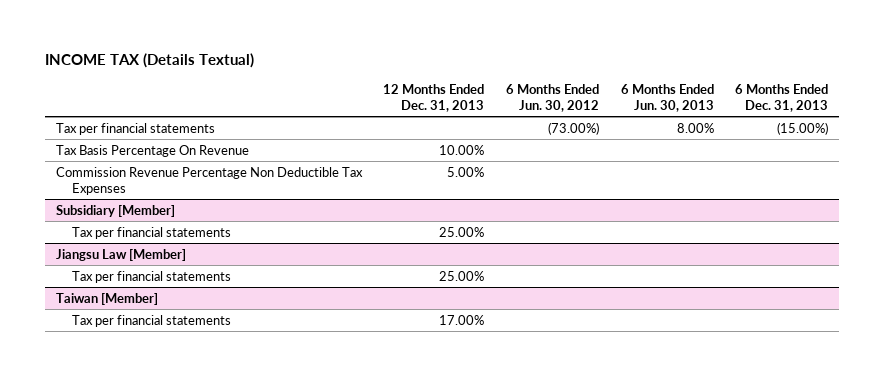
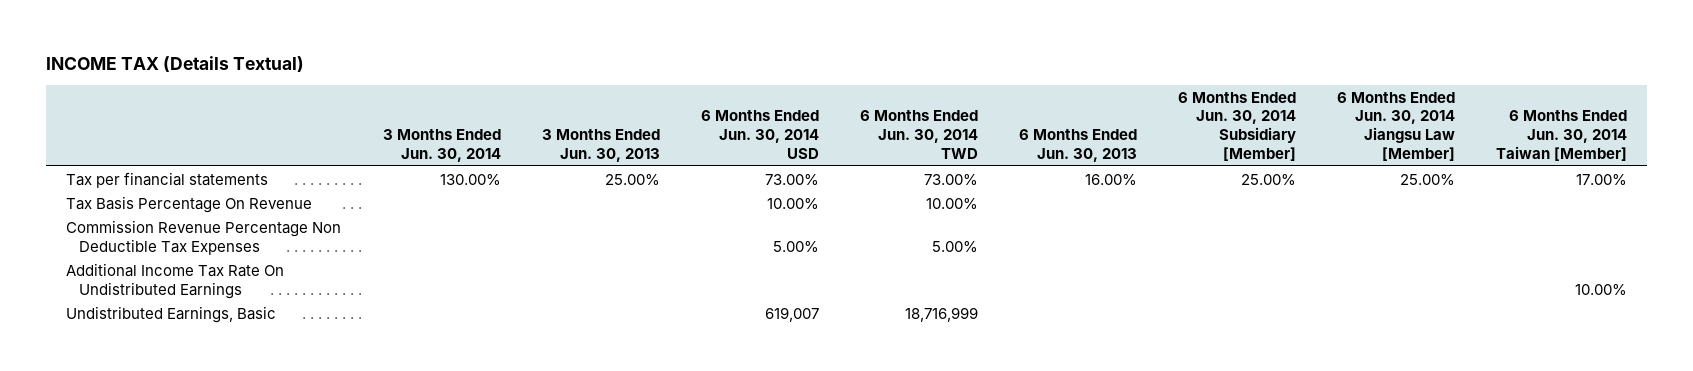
- | 12 Months Ended Dec. 31, 2013 | 6 Months Ended Jun. 30, 2012 | 6 Months Ended Jun. 30, 2013 | 6 Months Ended Dec. 31, 2013
+ | 3 Months Ended Jun. 30, 2014 | 3 Months Ended Jun. 30, 2013 | 6 Months Ended Jun. 30, 2014 USD | 6 Months Ended Jun. 30, 2014 TWD | 6 Months Ended Jun. 30, 2013 | 6 Months Ended Jun. 30, 2014 Subsidiary [Member] | 6 Months Ended Jun. 30, 2014 Jiangsu Law [Member] | 6 Months Ended Jun. 30, 2014 Taiwan [Member]
- Tax per financial statements | | (73.00%) | 8.00% | (15.00%)
+ Tax per financial statements | 130.00% | 25.00% | 73.00% | 73.00% | 16.00% | 25.00% | 25.00% | 17.00%
- Subsidiary [Member]
- Tax per financial statements | 25.00% | | |
- Jiangsu Law [Member]
- Tax per financial statements | 25.00% | | |
- Taiwan [Member]
- Tax per financial statements | 17.00% | | |
+ Additional Income Tax Rate On Undistributed Earnings | | | | | | | | 10.00%
+ Undistributed Earnings, Basic | | | 619,007 | 18,716,999 | | | |

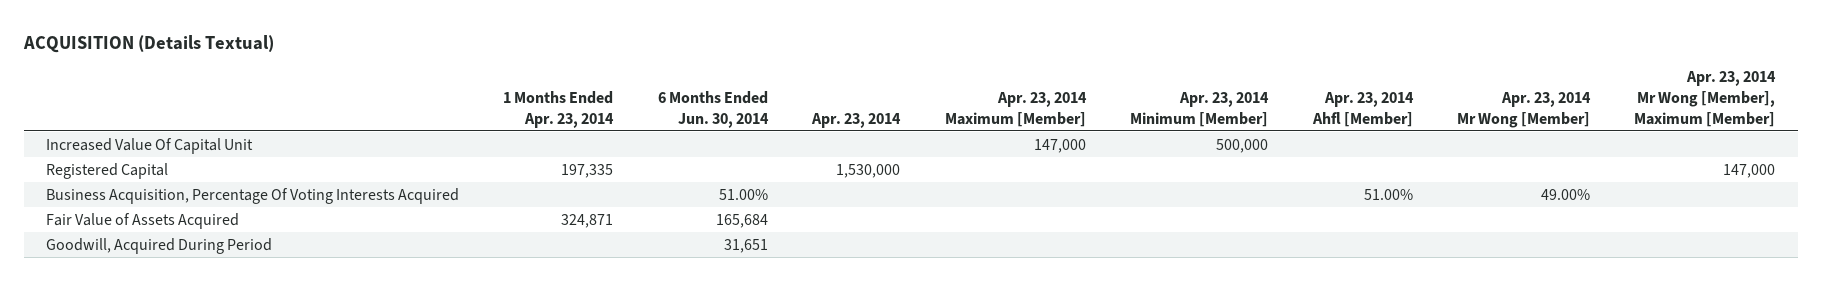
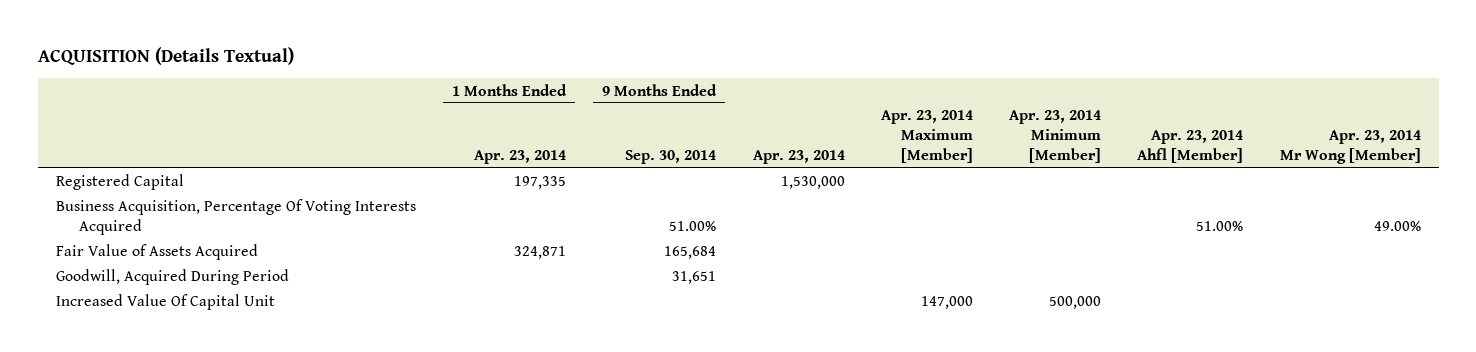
- | 1 Months Ended Apr. 23, 2014 | 6 Months Ended Jun. 30, 2014 | Apr. 23, 2014 | Apr. 23, 2014 Maximum [Member] | Apr. 23, 2014 Minimum [Member] | Apr. 23, 2014 Ahfl [Member] | Apr. 23, 2014 Mr Wong [Member] | Apr. 23, 2014 Mr Wong [Member], Maximum [Member]
+ | 1 Months Ended Apr. 23, 2014 | 9 Months Ended Sep. 30, 2014 | Apr. 23, 2014 | Apr. 23, 2014 Maximum [Member] | Apr. 23, 2014 Minimum [Member] | Apr. 23, 2014 Ahfl [Member] | Apr. 23, 2014 Mr Wong [Member]
moved down: Increased Value Of Capital Unit | | | | 147,000 | 500,000 | |

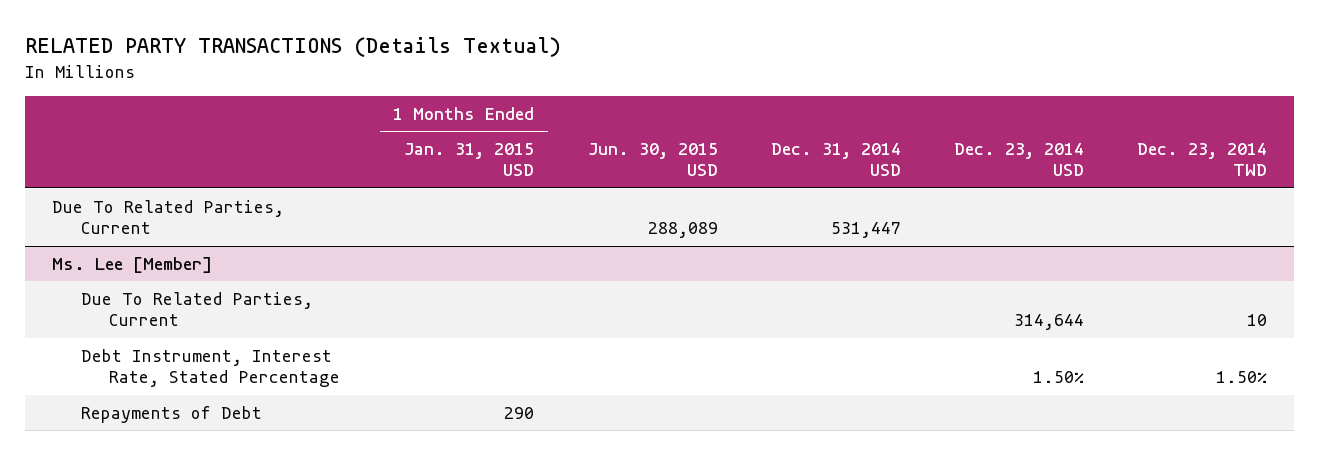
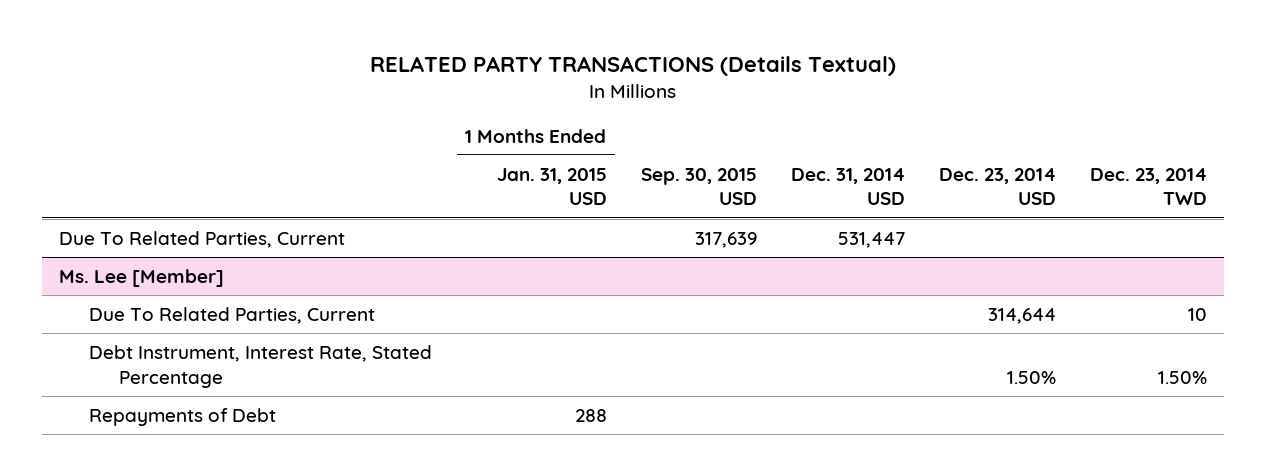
- | 1 Months Ended Jan. 31, 2015 USD | Jun. 30, 2015 USD | Dec. 31, 2014 USD | Dec. 23, 2014 USD | Dec. 23, 2014 TWD
+ | 1 Months Ended Jan. 31, 2015 USD | Sep. 30, 2015 USD | Dec. 31, 2014 USD | Dec. 23, 2014 USD | Dec. 23, 2014 TWD
@ Ms. Lee [Member]
- Repayments of Debt | 290 | | | |
+ Repayments of Debt | 288 | | | |

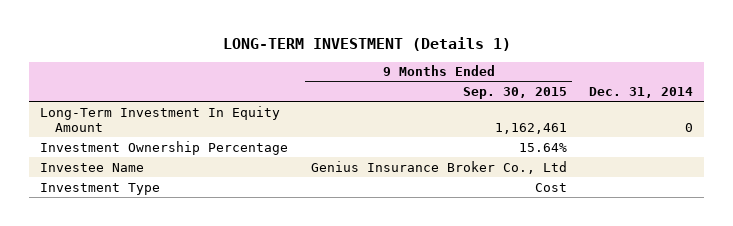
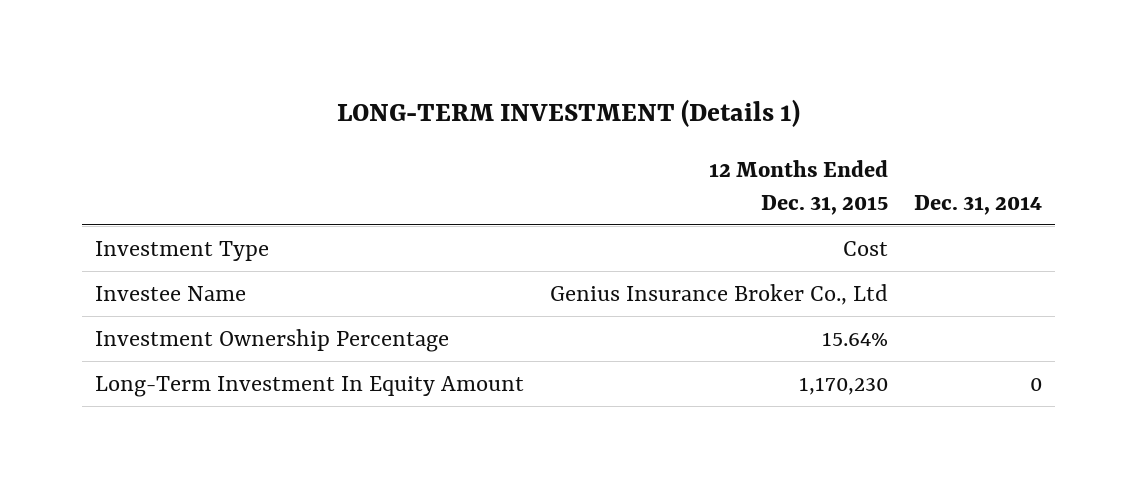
- | 9 Months Ended Sep. 30, 2015 | Dec. 31, 2014
+ | 12 Months Ended Dec. 31, 2015 | Dec. 31, 2014
moved down: Investee Name | Genius Insurance Broker Co., Ltd |
moved down: Investment Ownership Percentage | 15.64% |
moved down: Long-Term Investment In Equity Amount | 1,170,230 | 0

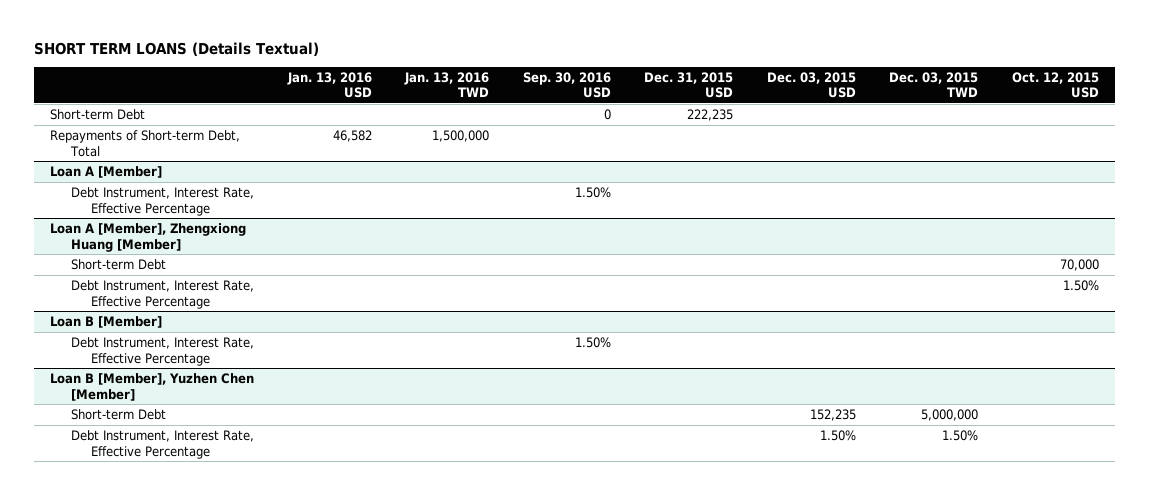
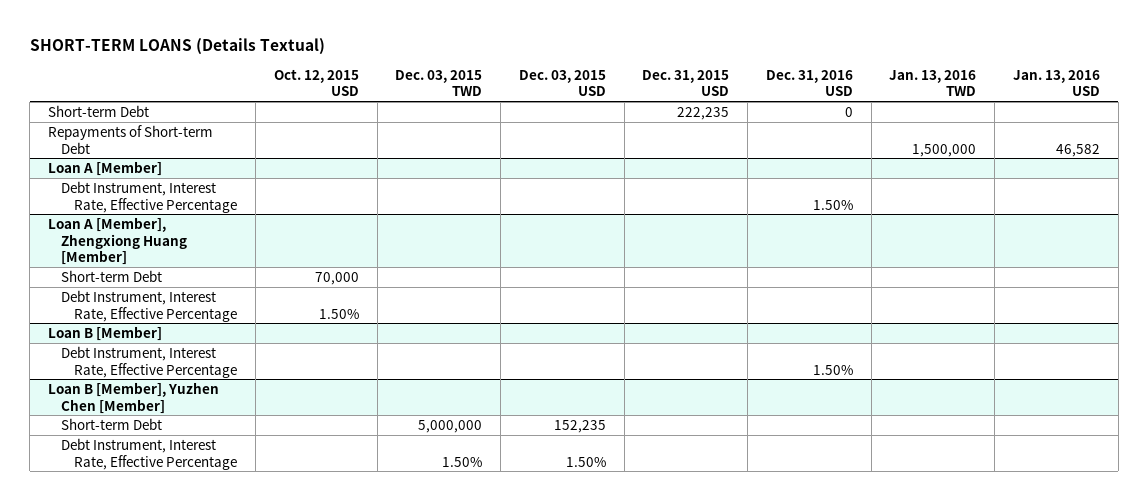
- SHORT TERM LOANS (Details Textual)
+ SHORT-TERM LOANS (Details Textual)
- | Jan. 13, 2016 USD | Jan. 13, 2016 TWD | Sep. 30, 2016 USD | Dec. 31, 2015 USD | Dec. 03, 2015 USD | Dec. 03, 2015 TWD | Oct. 12, 2015 USD
+ | Oct. 12, 2015 USD | Dec. 03, 2015 TWD | Dec. 03, 2015 USD | Dec. 31, 2015 USD | Dec. 31, 2016 USD | Jan. 13, 2016 TWD | Jan. 13, 2016 USD
- Repayments of Short-term Debt, Total | 46,582 | 1,500,000 | | | | |
+ Repayments of Short-term Debt | | | | | | 1,500,000 | 46,582

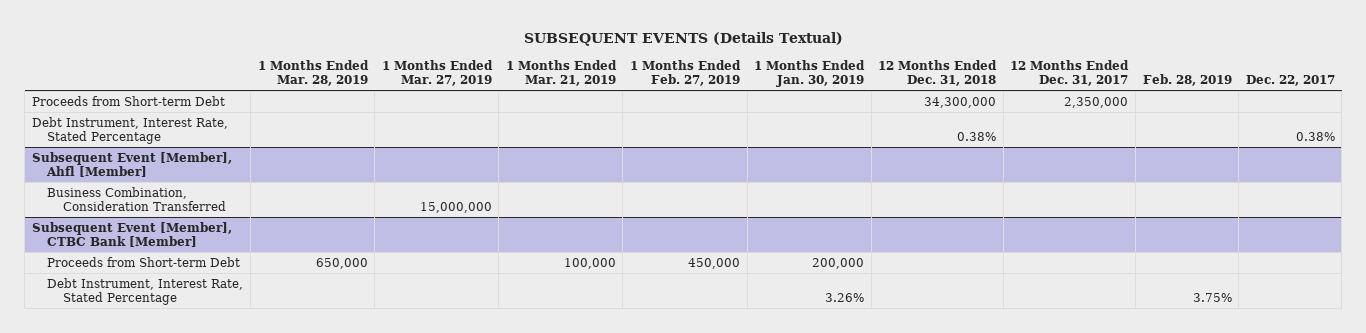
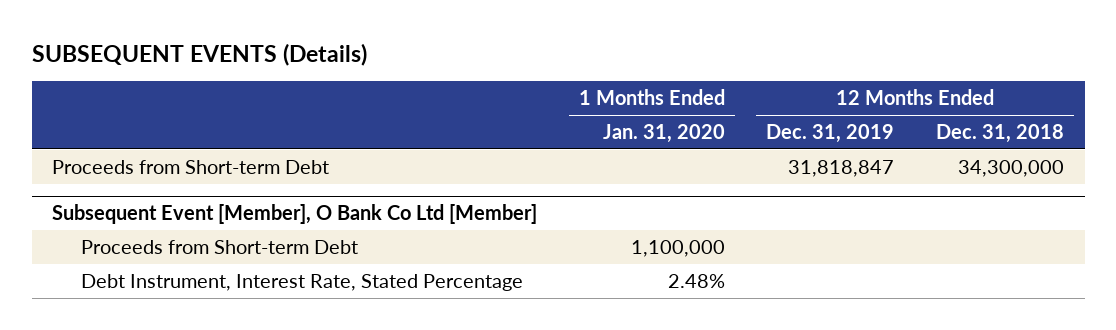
- SUBSEQUENT EVENTS (Details Textual)
+ SUBSEQUENT EVENTS (Details)
- | 1 Months Ended Mar. 28, 2019 | 1 Months Ended Mar. 27, 2019 | 1 Months Ended Mar. 21, 2019 | 1 Months Ended Feb. 27, 2019 | 1 Months Ended Jan. 30, 2019 | 12 Months Ended Dec. 31, 2018 | 12 Months Ended Dec. 31, 2017 | Feb. 28, 2019 | Dec. 22, 2017
+ | 1 Months Ended Jan. 31, 2020 | 12 Months Ended Dec. 31, 2019 | 12 Months Ended Dec. 31, 2018
- Debt Instrument, Interest Rate, Stated Percentage | | | | | | 0.38% | | | 0.38%
- Subsequent Event [Member], Ahfl [Member]
- Business Combination, Consideration Transferred | | 15,000,000 | | | | | | |
- Subsequent Event [Member], CTBC Bank [Member]
- Proceeds from Short-term Debt | 650,000 | | 100,000 | 450,000 | 200,000 | | | |
- Debt Instrument, Interest Rate, Stated Percentage | | | | | 3.26% | | | 3.75% |
+ Subsequent Event [Member], O Bank Co Ltd [Member]
+ Proceeds from Short-term Debt | 1,100,000 | |
+ Debt Instrument, Interest Rate, Stated Percentage | 2.48% | |

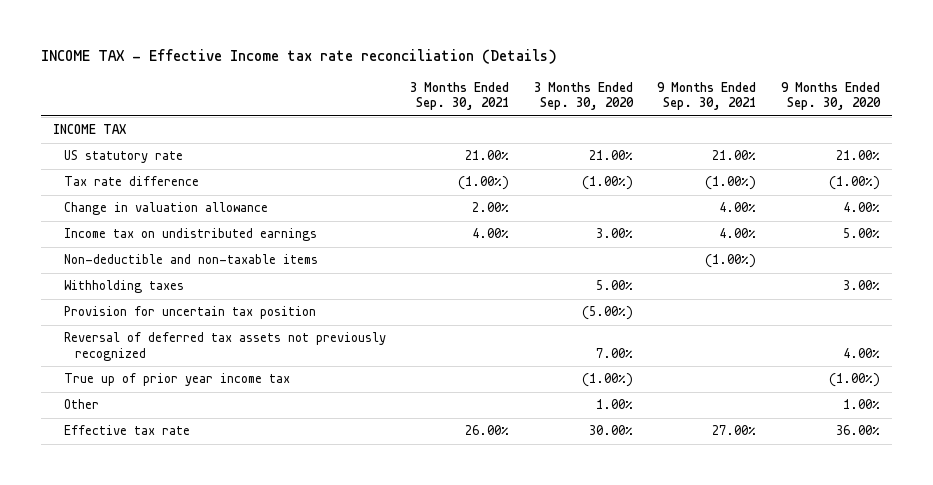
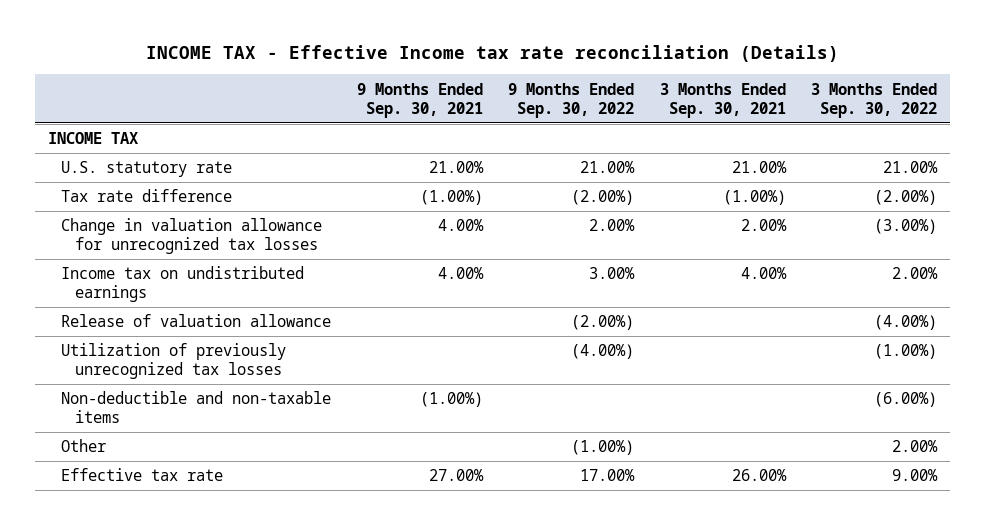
- | 3 Months Ended Sep. 30, 2021 | 3 Months Ended Sep. 30, 2020 | 9 Months Ended Sep. 30, 2021 | 9 Months Ended Sep. 30, 2020
+ | 9 Months Ended Sep. 30, 2021 | 9 Months Ended Sep. 30, 2022 | 3 Months Ended Sep. 30, 2021 | 3 Months Ended Sep. 30, 2022
- US statutory rate | 21.00% | 21.00% | 21.00% | 21.00%
+ U.S. statutory rate | 21.00% | 21.00% | 21.00% | 21.00%
- Change in valuation allowance | 2.00% | | 4.00% | 4.00%
+ Change in valuation allowance for unrecognized tax losses | 4.00% | 2.00% | 2.00% | (3.00%)
+ Release of valuation allowance | | (2.00%) | | (4.00%)
+ Utilization of previously unrecognized tax losses | | (4.00%) | | (1.00%)
- Withholding taxes | | 5.00% | | 3.00%
- Provision for uncertain tax position | | (5.00%) | |
- Reversal of deferred tax assets not previously recognized | | 7.00% | | 4.00%
- True up of prior year income tax | | (1.00%) | | (1.00%)

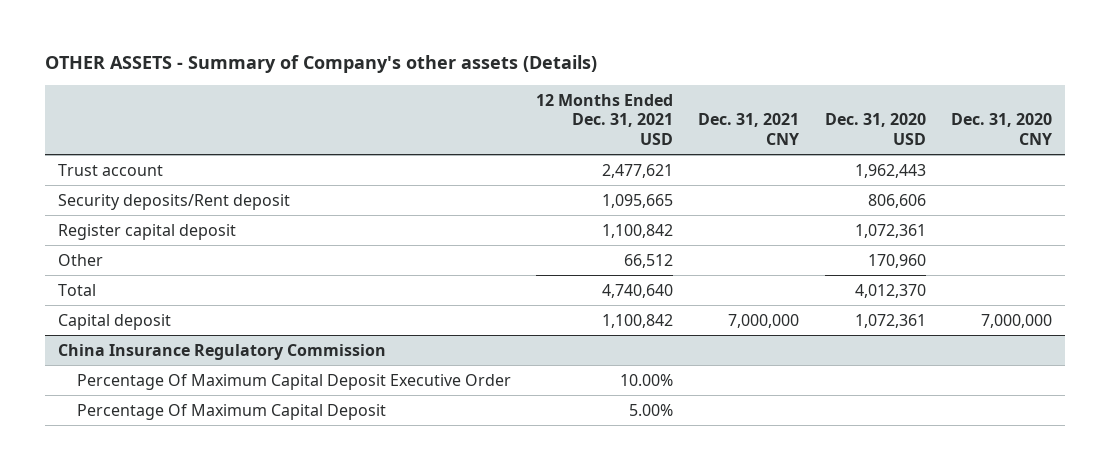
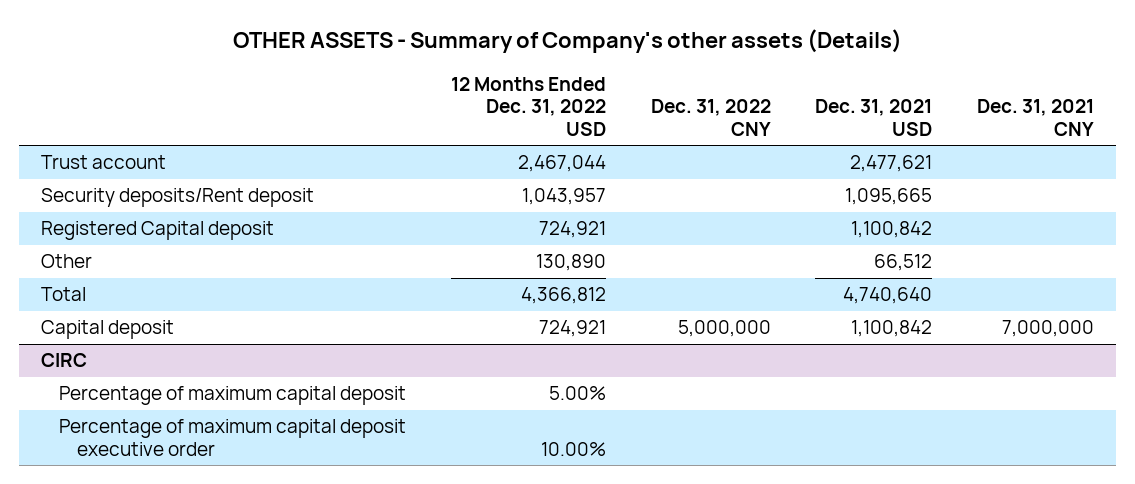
- | 12 Months Ended Dec. 31, 2021 USD | Dec. 31, 2021 CNY | Dec. 31, 2020 USD | Dec. 31, 2020 CNY
+ | 12 Months Ended Dec. 31, 2022 USD | Dec. 31, 2022 CNY | Dec. 31, 2021 USD | Dec. 31, 2021 CNY
- Register capital deposit | 1,100,842 | | 1,072,361 |
+ Registered Capital deposit | 724,921 | | 1,100,842 |
- China Insurance Regulatory Commission
- Percentage Of Maximum Capital Deposit Executive Order | 10.00% | | |
- Percentage Of Maximum Capital Deposit | 5.00% | | |
+ CIRC
+ Percentage of maximum capital deposit | 5.00% | | |
+ Percentage of maximum capital deposit executive order | 10.00% | | |

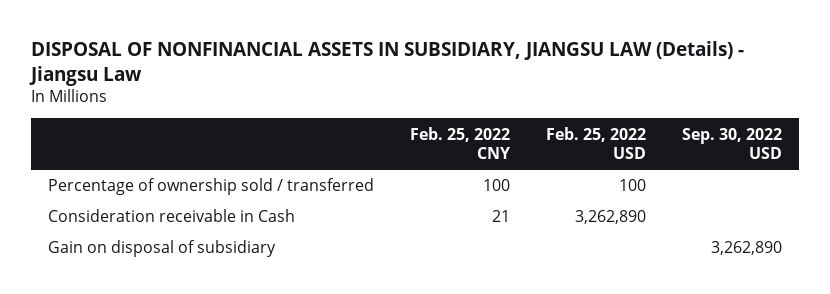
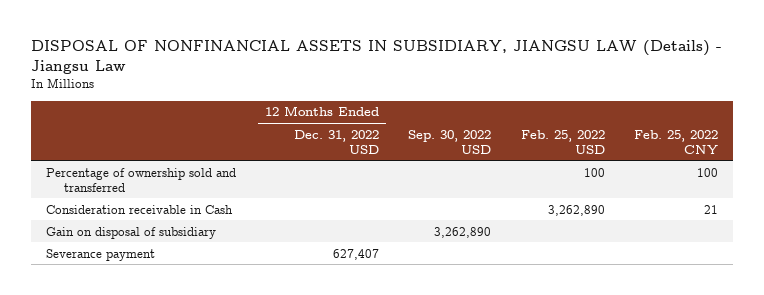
- | Feb. 25, 2022 CNY | Feb. 25, 2022 USD | Sep. 30, 2022 USD
+ | 12 Months Ended Dec. 31, 2022 USD | Sep. 30, 2022 USD | Feb. 25, 2022 USD | Feb. 25, 2022 CNY
- Percentage of ownership sold / transferred | 100 | 100 |
+ Percentage of ownership sold and transferred | | | 100 | 100
+ Severance payment | 627,407 | | |

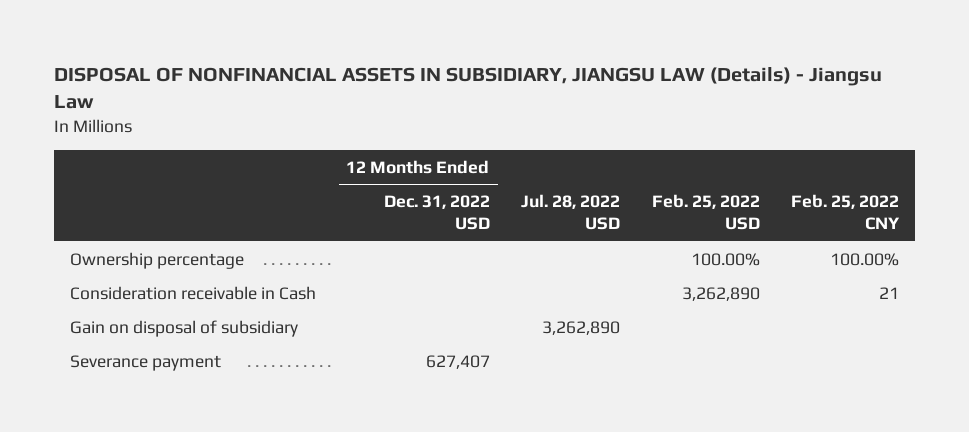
- | 12 Months Ended Dec. 31, 2022 USD | Sep. 30, 2022 USD | Feb. 25, 2022 USD | Feb. 25, 2022 CNY
+ | 12 Months Ended Dec. 31, 2022 USD | Jul. 28, 2022 USD | Feb. 25, 2022 USD | Feb. 25, 2022 CNY
- Percentage of ownership sold and transferred | | | 100 | 100
+ Ownership percentage | | | 100.00% | 100.00%

